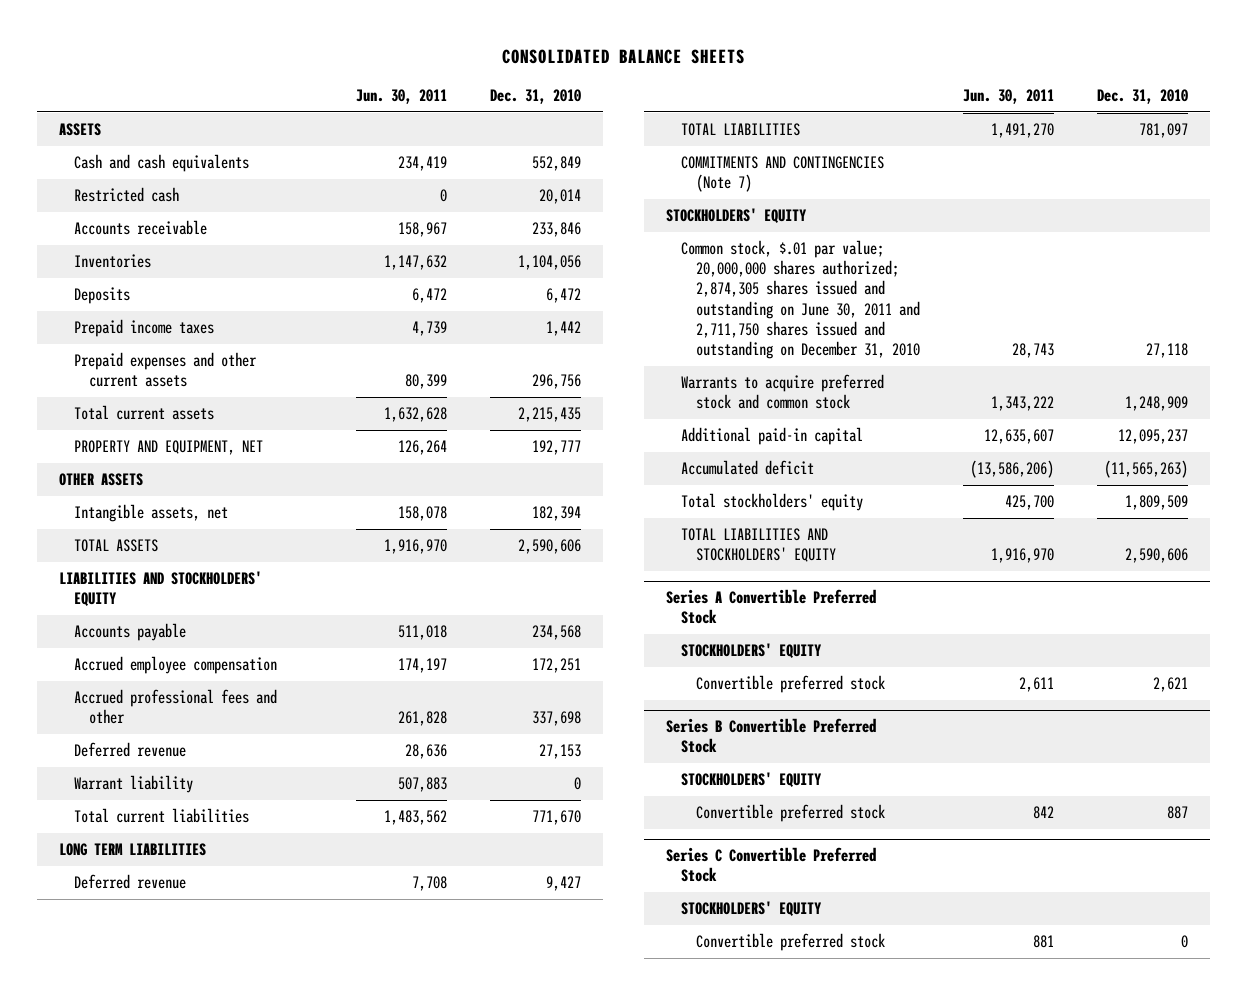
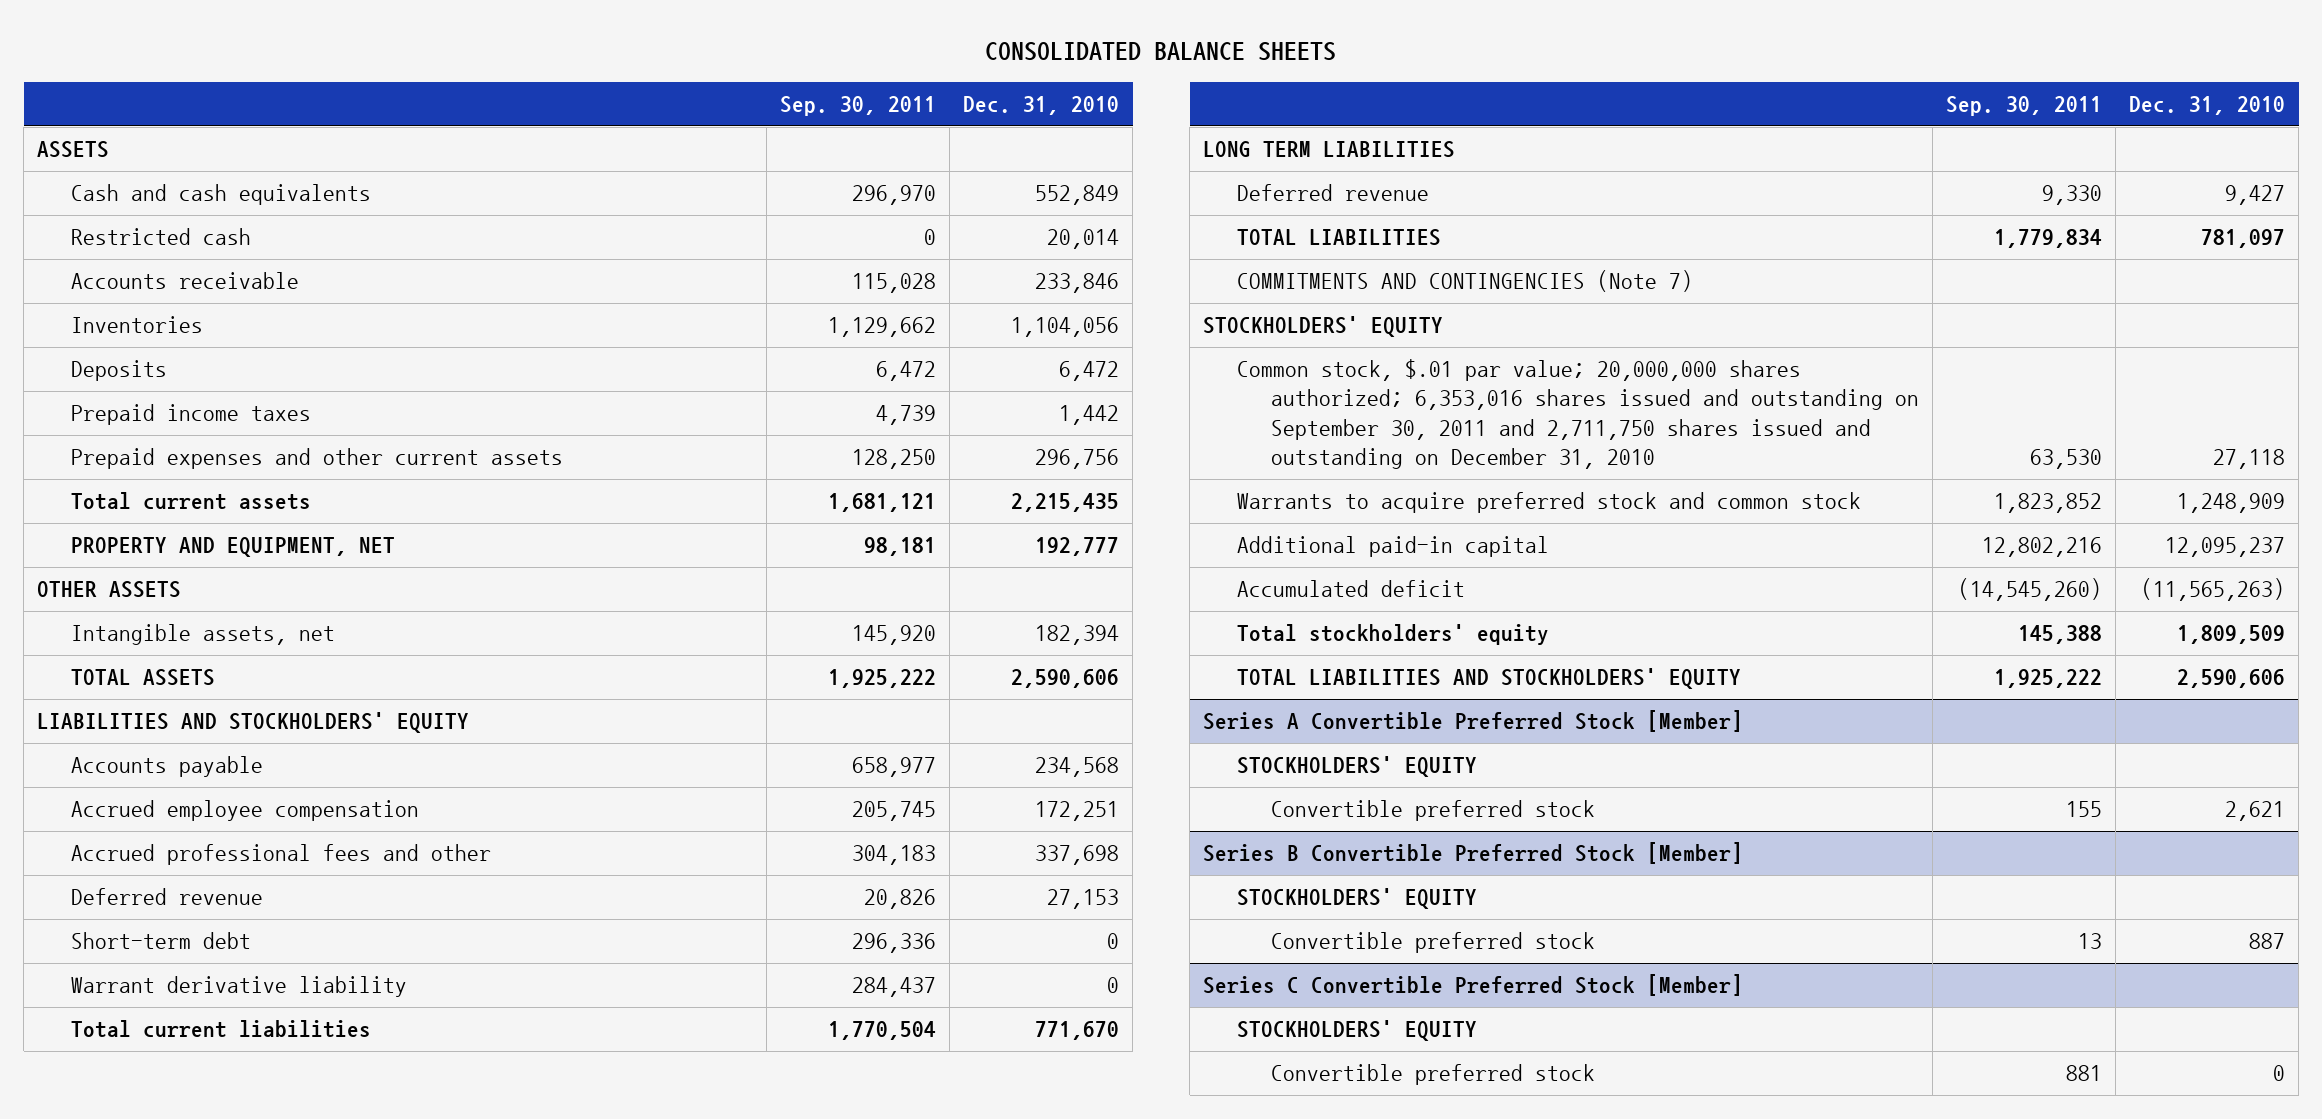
- | Jun. 30, 2011 | Dec. 31, 2010
+ | Sep. 30, 2011 | Dec. 31, 2010
- Warrant liability | 507,883 | 0
+ Short-term debt | 296,336 | 0
+ Warrant derivative liability | 284,437 | 0
- Common stock, $.01 par value; 20,000,000 shares authorized; 2,874,305 shares issued and outstanding on June 30, 2011 and 2,711,750 shares issued and outstanding on December 31, 2010 | 28,743 | 27,118
+ Common stock, $.01 par value; 20,000,000 shares authorized; 6,353,016 shares issued and outstanding on September 30, 2011 and 2,711,750 shares issued and outstanding on December 31, 2010 | 63,530 | 27,118
- Series A Convertible Preferred Stock
+ Series A Convertible Preferred Stock [Member]
- Series B Convertible Preferred Stock
+ Series B Convertible Preferred Stock [Member]
- Series C Convertible Preferred Stock
+ Series C Convertible Preferred Stock [Member]

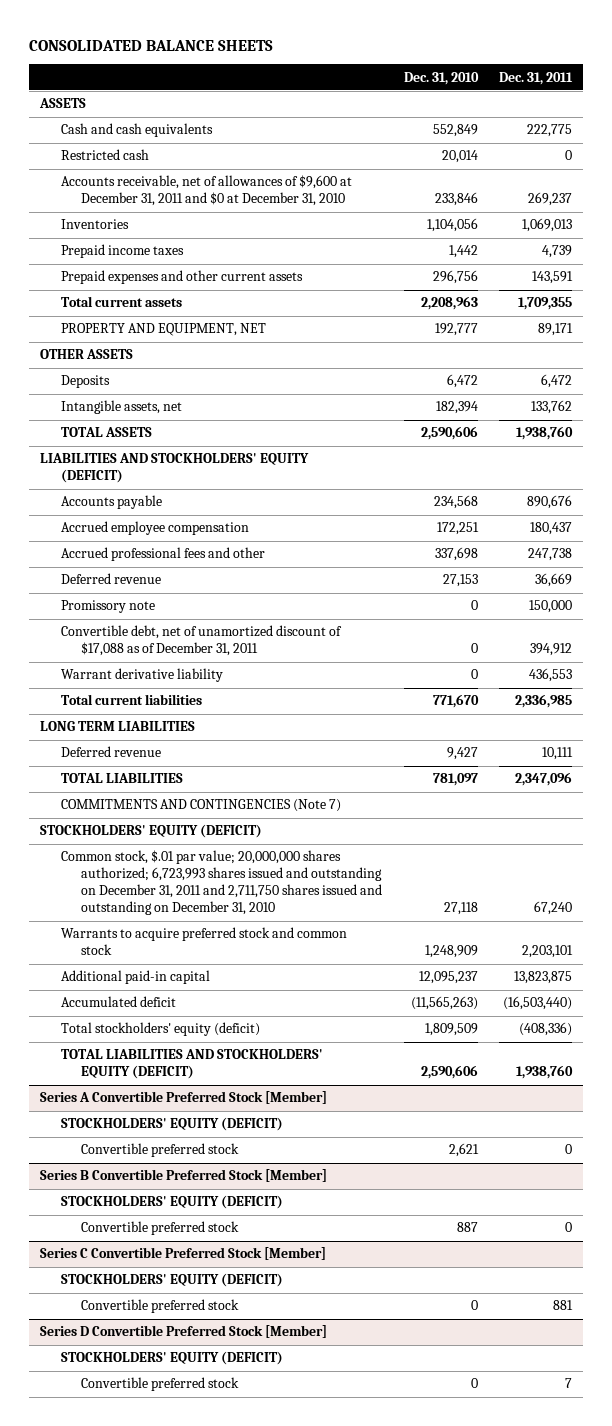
- | Sep. 30, 2011 | Dec. 31, 2010
+ | Dec. 31, 2010 | Dec. 31, 2011
- Accounts receivable | 115,028 | 233,846
+ Accounts receivable, net of allowances of $9,600 at December 31, 2011 and $0 at December 31, 2010 | 233,846 | 269,237
- Total current assets | 1,681,121 | 2,215,435
+ Total current assets | 2,208,963 | 1,709,355
moved down: Deposits | 6,472 | 6,472
- LIABILITIES AND STOCKHOLDERS' EQUITY
+ LIABILITIES AND STOCKHOLDERS' EQUITY (DEFICIT)
- Short-term debt | 296,336 | 0
+ Promissory note | 0 | 150,000
+ Convertible debt, net of unamortized discount of $17,088 as of December 31, 2011 | 0 | 394,912
- STOCKHOLDERS' EQUITY
- Common stock, $.01 par value; 20,000,000 shares authorized; 6,353,016 shares issued and outstanding on September 30, 2011 and 2,711,750 shares issued and outstanding on December 31, 2010 | 63,530 | 27,118
+ STOCKHOLDERS' EQUITY (DEFICIT)
+ Common stock, $.01 par value; 20,000,000 shares authorized; 6,723,993 shares issued and outstanding on December 31, 2011 and 2,711,750 shares issued and outstanding on December 31, 2010 | 27,118 | 67,240
- Total stockholders' equity | 145,388 | 1,809,509
- TOTAL LIABILITIES AND STOCKHOLDERS' EQUITY | 1,925,222 | 2,590,606
+ Total stockholders' equity (deficit) | 1,809,509 | (408,336)
+ TOTAL LIABILITIES AND STOCKHOLDERS' EQUITY (DEFICIT) | 2,590,606 | 1,938,760
@ Series A Convertible Preferred Stock [Member]
- STOCKHOLDERS' EQUITY
+ STOCKHOLDERS' EQUITY (DEFICIT)
@ Series B Convertible Preferred Stock [Member]
- STOCKHOLDERS' EQUITY
+ STOCKHOLDERS' EQUITY (DEFICIT)
@ Series C Convertible Preferred Stock [Member]
- STOCKHOLDERS' EQUITY
+ STOCKHOLDERS' EQUITY (DEFICIT)
+ Series D Convertible Preferred Stock [Member]
+ STOCKHOLDERS' EQUITY (DEFICIT)
+ Convertible preferred stock | 0 | 7

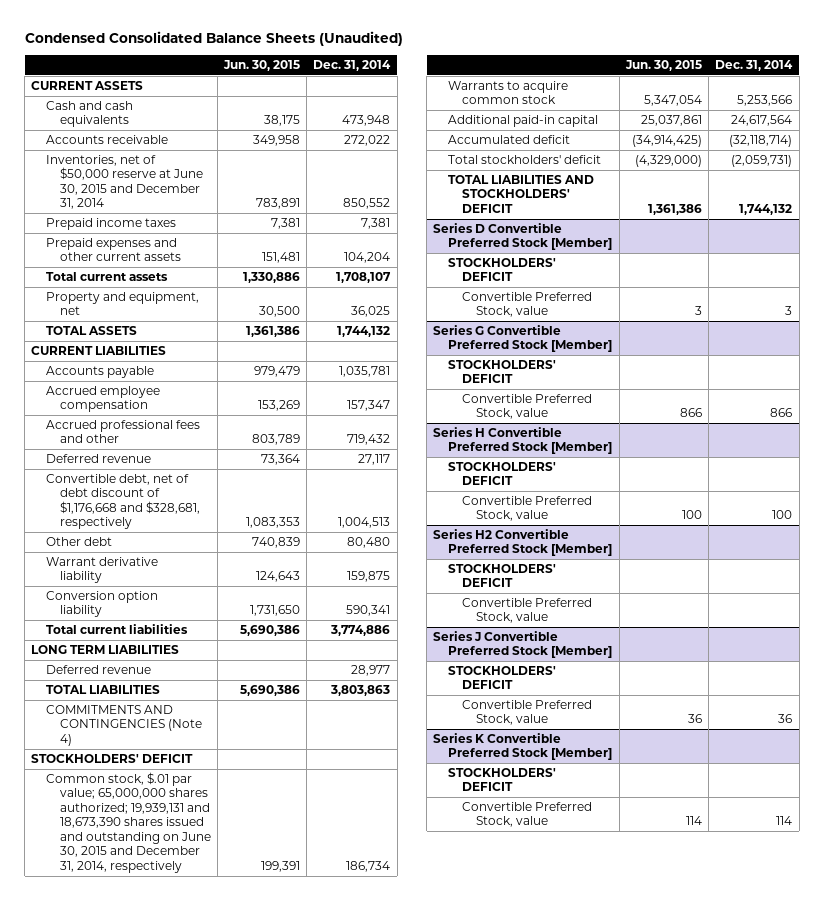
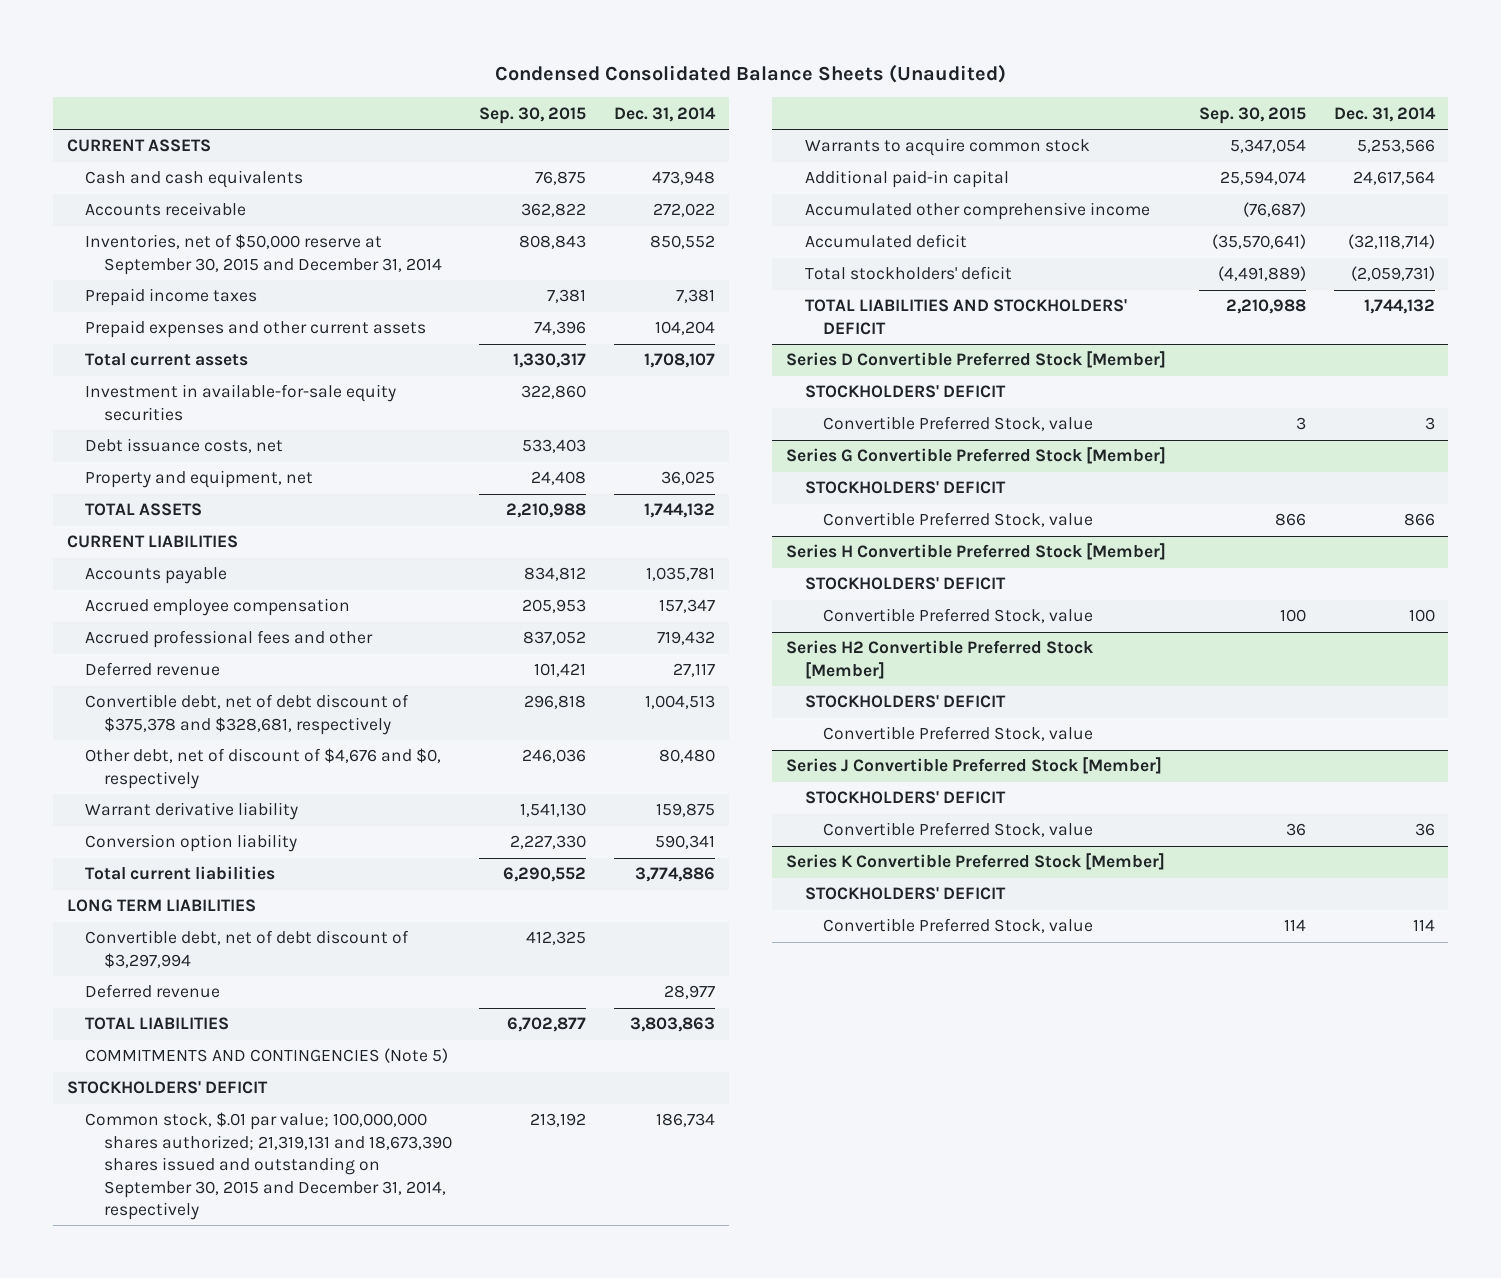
- | Jun. 30, 2015 | Dec. 31, 2014
+ | Sep. 30, 2015 | Dec. 31, 2014
- Inventories, net of $50,000 reserve at June 30, 2015 and December 31, 2014 | 783,891 | 850,552
+ Inventories, net of $50,000 reserve at September 30, 2015 and December 31, 2014 | 808,843 | 850,552
+ Investment in available-for-sale equity securities | 322,860 |
+ Debt issuance costs, net | 533,403 |
- Convertible debt, net of debt discount of $1,176,668 and $328,681, respectively | 1,083,353 | 1,004,513
- Other debt | 740,839 | 80,480
+ Convertible debt, net of debt discount of $375,378 and $328,681, respectively | 296,818 | 1,004,513
+ Other debt, net of discount of $4,676 and $0, respectively | 246,036 | 80,480
+ Convertible debt, net of debt discount of $3,297,994 | 412,325 |
- COMMITMENTS AND CONTINGENCIES (Note 4)
+ COMMITMENTS AND CONTINGENCIES (Note 5)
- Common stock, $.01 par value; 65,000,000 shares authorized; 19,939,131 and 18,673,390 shares issued and outstanding on June 30, 2015 and December 31, 2014, respectively | 199,391 | 186,734
+ Common stock, $.01 par value; 100,000,000 shares authorized; 21,319,131 and 18,673,390 shares issued and outstanding on September 30, 2015 and December 31, 2014, respectively | 213,192 | 186,734
+ Accumulated other comprehensive income | (76,687) |

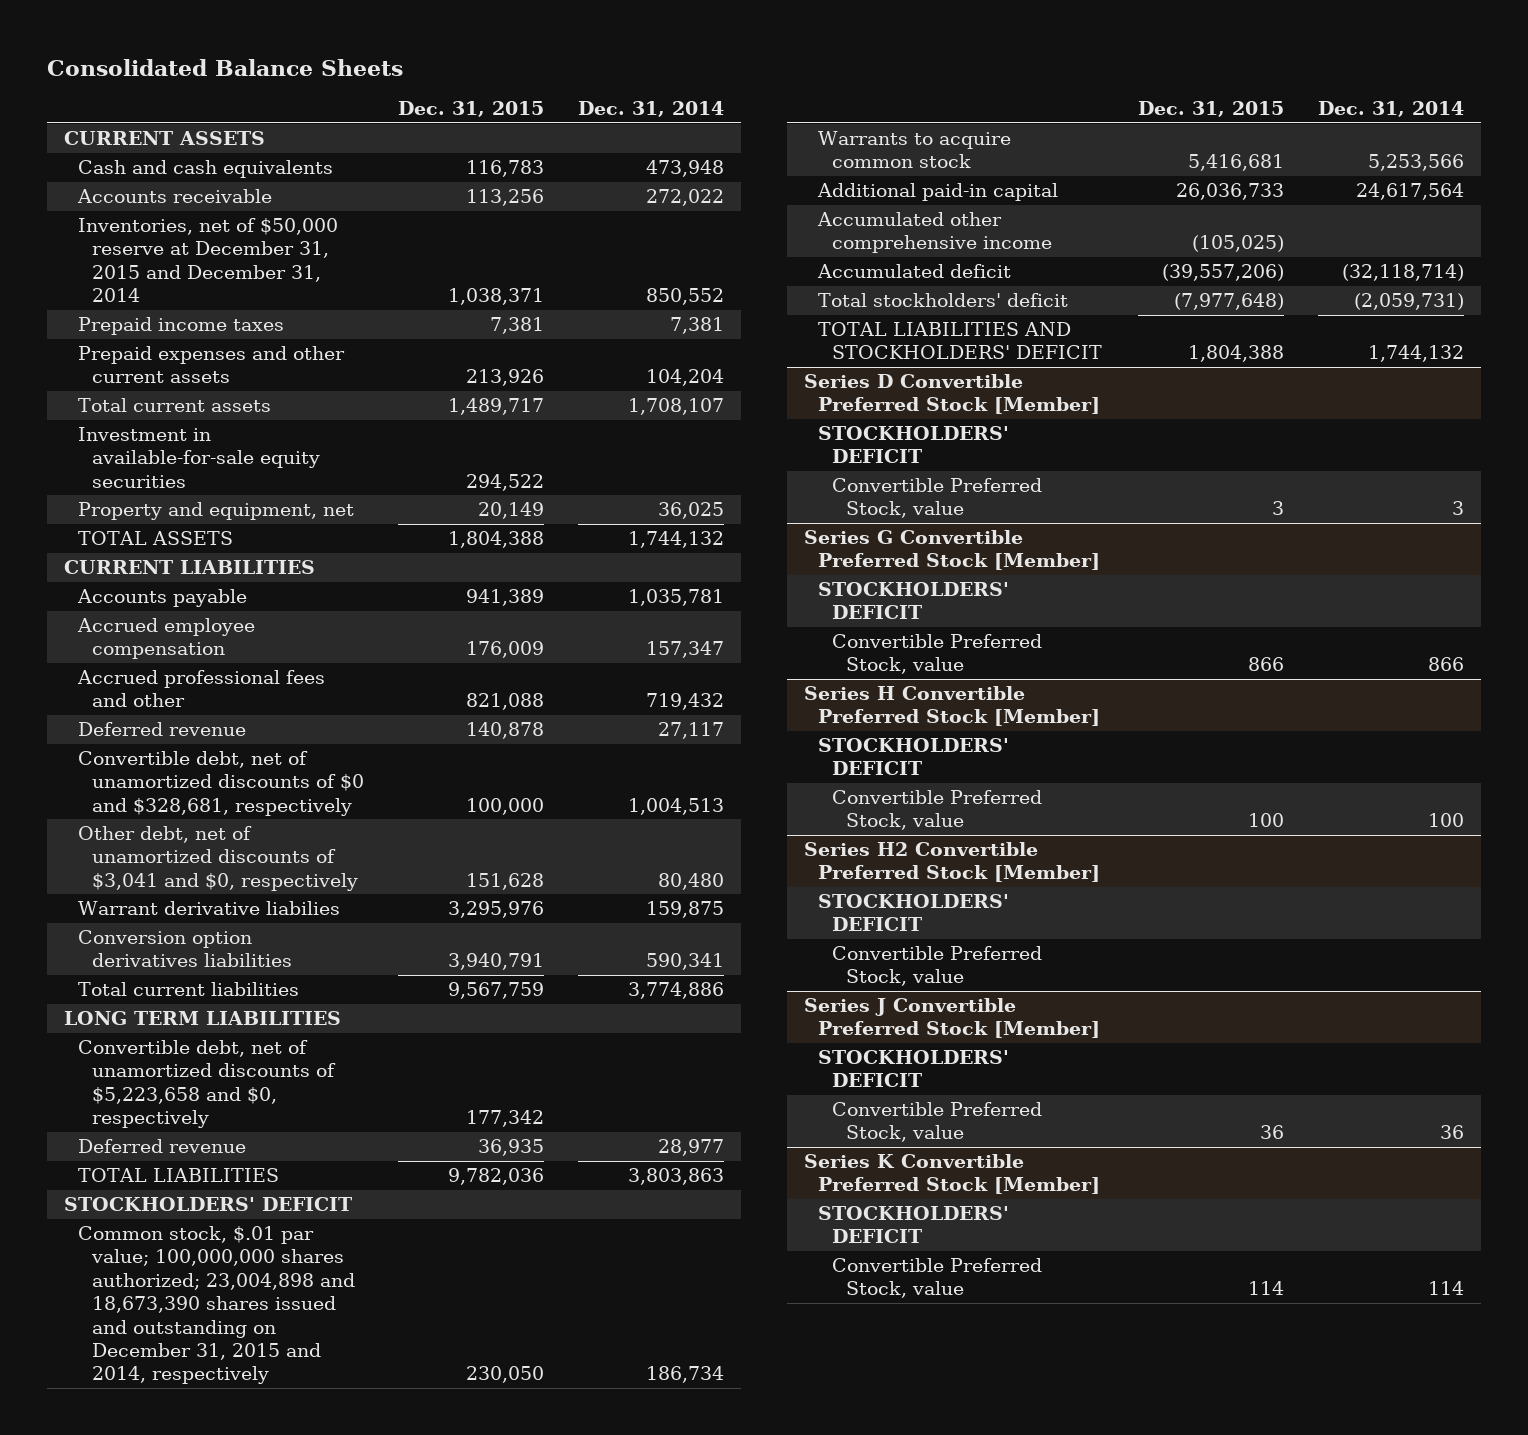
- Condensed Consolidated Balance Sheets (Unaudited)
+ Consolidated Balance Sheets
- | Sep. 30, 2015 | Dec. 31, 2014
+ | Dec. 31, 2015 | Dec. 31, 2014
- Inventories, net of $50,000 reserve at September 30, 2015 and December 31, 2014 | 808,843 | 850,552
+ Inventories, net of $50,000 reserve at December 31, 2015 and December 31, 2014 | 1,038,371 | 850,552
- Debt issuance costs, net | 533,403 |
- Convertible debt, net of debt discount of $375,378 and $328,681, respectively | 296,818 | 1,004,513
- Other debt, net of discount of $4,676 and $0, respectively | 246,036 | 80,480
- Warrant derivative liability | 1,541,130 | 159,875
- Conversion option liability | 2,227,330 | 590,341
+ Convertible debt, net of unamortized discounts of $0 and $328,681, respectively | 100,000 | 1,004,513
+ Other debt, net of unamortized discounts of $3,041 and $0, respectively | 151,628 | 80,480
+ Warrant derivative liabilies | 3,295,976 | 159,875
+ Conversion option derivatives liabilities | 3,940,791 | 590,341
- Convertible debt, net of debt discount of $3,297,994 | 412,325 |
+ Convertible debt, net of unamortized discounts of $5,223,658 and $0, respectively | 177,342 |
- COMMITMENTS AND CONTINGENCIES (Note 5)
- Common stock, $.01 par value; 100,000,000 shares authorized; 21,319,131 and 18,673,390 shares issued and outstanding on September 30, 2015 and December 31, 2014, respectively | 213,192 | 186,734
+ Common stock, $.01 par value; 100,000,000 shares authorized; 23,004,898 and 18,673,390 shares issued and outstanding on December 31, 2015 and 2014, respectively | 230,050 | 186,734

